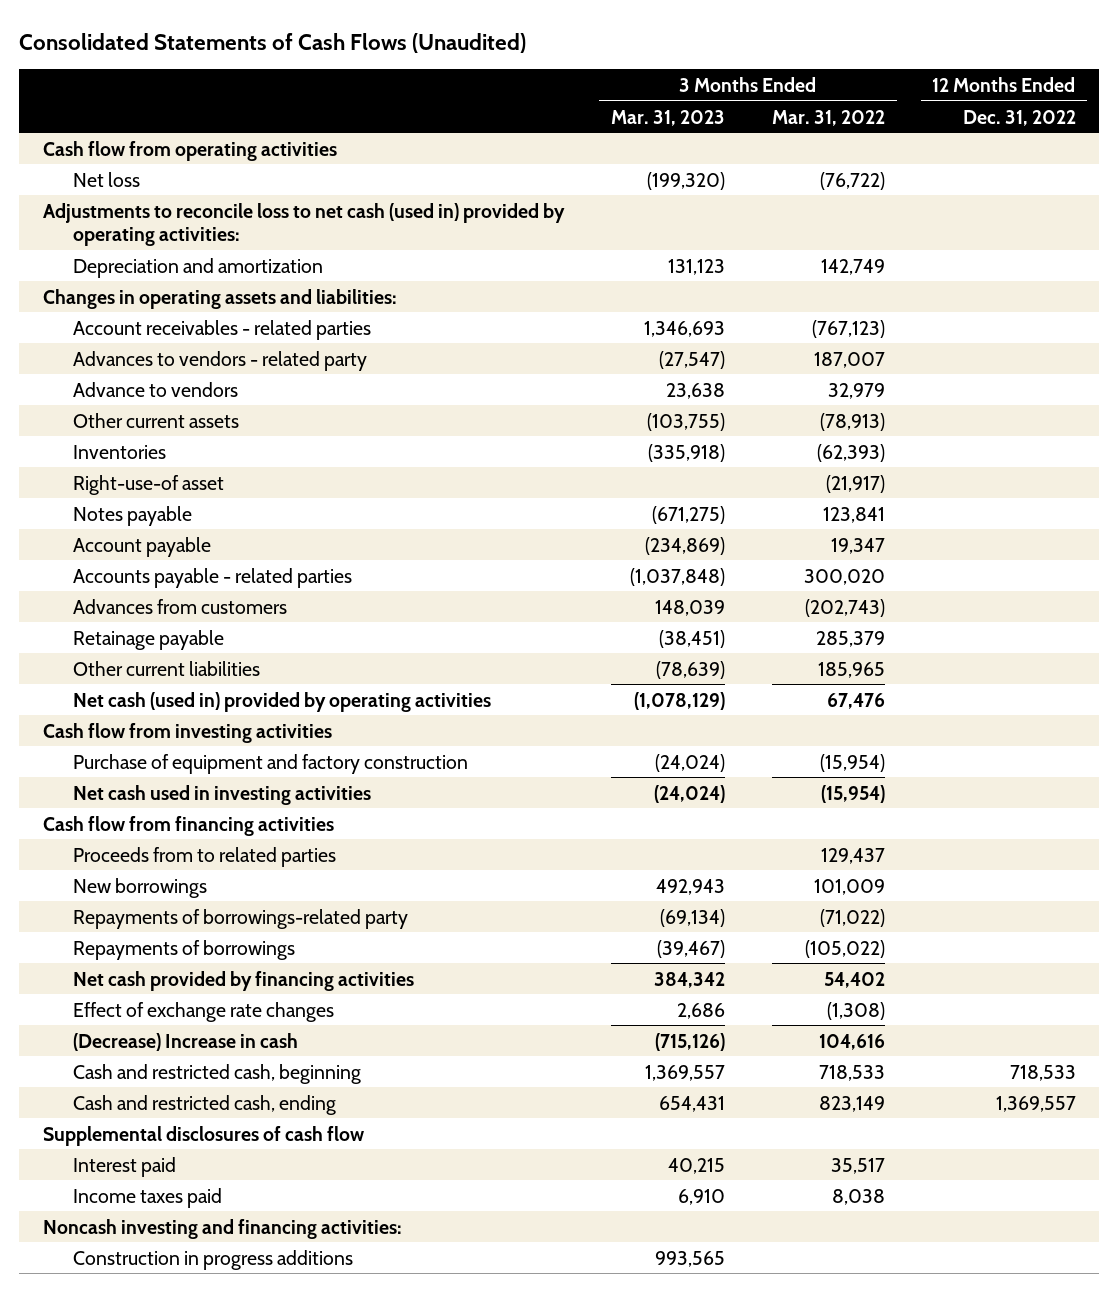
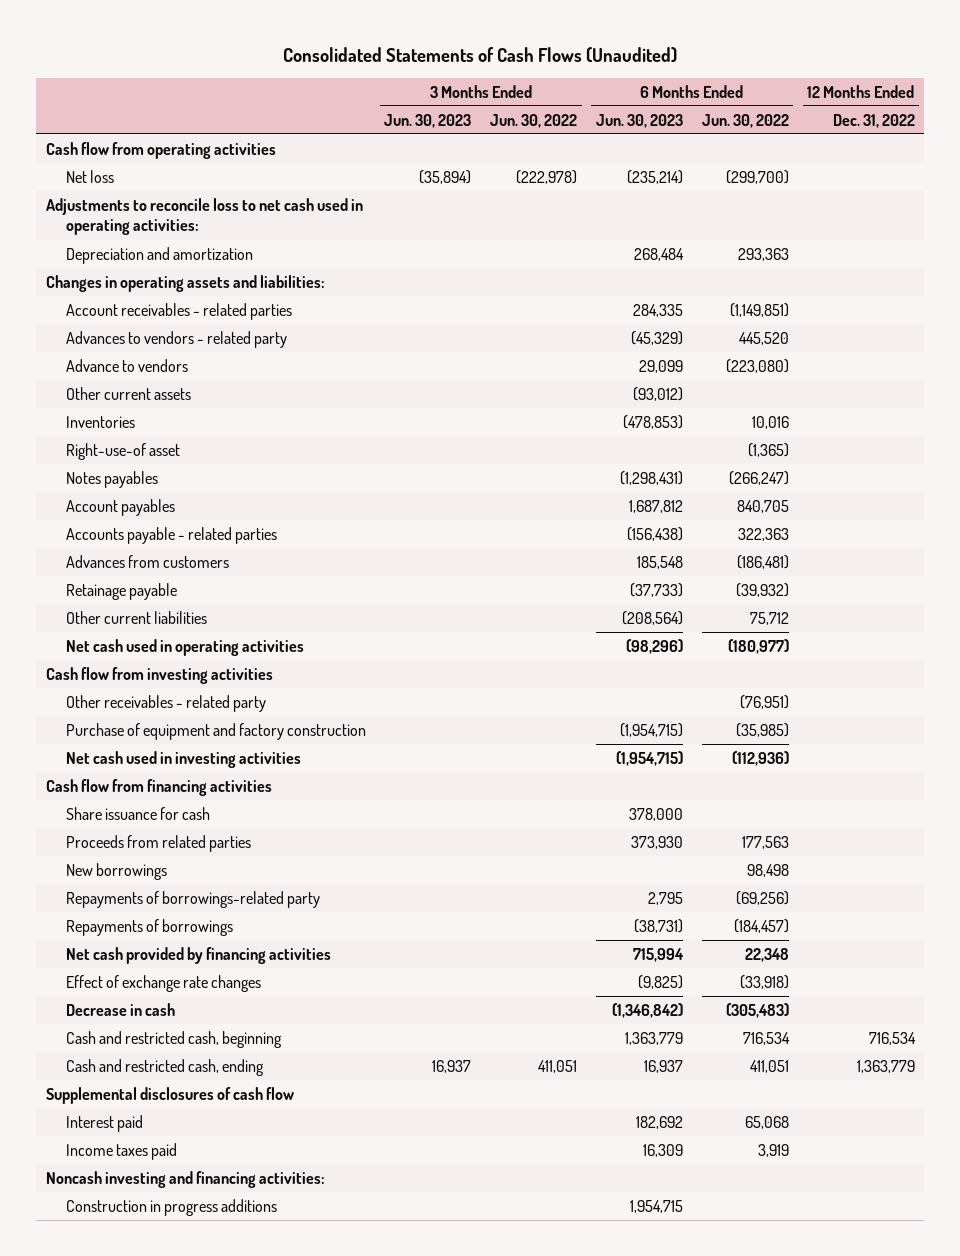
- | 3 Months Ended Mar. 31, 2023 | 3 Months Ended Mar. 31, 2022 | 12 Months Ended Dec. 31, 2022
+ | 3 Months Ended Jun. 30, 2023 | 3 Months Ended Jun. 30, 2022 | 6 Months Ended Jun. 30, 2023 | 6 Months Ended Jun. 30, 2022 | 12 Months Ended Dec. 31, 2022
- Adjustments to reconcile loss to net cash (used in) provided by operating activities:
+ Adjustments to reconcile loss to net cash used in operating activities:
- Notes payable | (671,275) | 123,841 |
- Account payable | (234,869) | 19,347 |
+ Notes payables | | | (1,298,431) | (266,247) |
+ Account payables | | | 1,687,812 | 840,705 |
- Net cash (used in) provided by operating activities | (1,078,129) | 67,476 |
+ Net cash used in operating activities | | | (98,296) | (180,977) |
+ Other receivables - related party | | | | (76,951) |
- Proceeds from to related parties | | 129,437 |
+ Share issuance for cash | | | 378,000 | |
+ Proceeds from related parties | | | 373,930 | 177,563 |
- (Decrease) Increase in cash | (715,126) | 104,616 |
- Cash and restricted cash, beginning | 1,369,557 | 718,533 | 718,533
- Cash and restricted cash, ending | 654,431 | 823,149 | 1,369,557
+ Decrease in cash | | | (1,346,842) | (305,483) |
+ Cash and restricted cash, beginning | | | 1,363,779 | 716,534 | 716,534
+ Cash and restricted cash, ending | 16,937 | 411,051 | 16,937 | 411,051 | 1,363,779

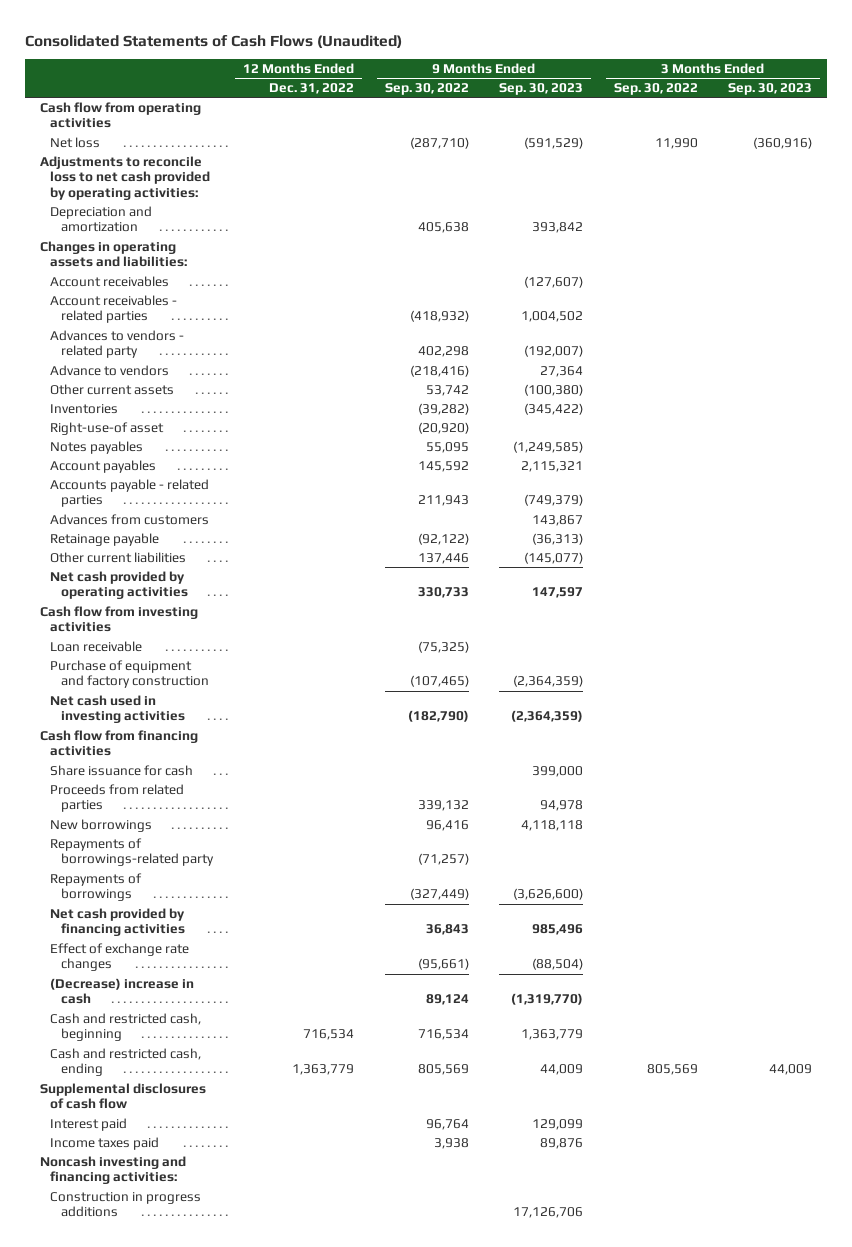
- | 3 Months Ended Jun. 30, 2023 | 3 Months Ended Jun. 30, 2022 | 6 Months Ended Jun. 30, 2023 | 6 Months Ended Jun. 30, 2022 | 12 Months Ended Dec. 31, 2022
+ | 12 Months Ended Dec. 31, 2022 | 9 Months Ended Sep. 30, 2022 | 9 Months Ended Sep. 30, 2023 | 3 Months Ended Sep. 30, 2022 | 3 Months Ended Sep. 30, 2023
- Adjustments to reconcile loss to net cash used in operating activities:
+ Adjustments to reconcile loss to net cash provided by operating activities:
+ Account receivables | | | (127,607) | |
- Net cash used in operating activities | | | (98,296) | (180,977) |
+ Net cash provided by operating activities | | 330,733 | 147,597 | |
- Other receivables - related party | | | | (76,951) |
+ Loan receivable | | (75,325) | | |
- Decrease in cash | | | (1,346,842) | (305,483) |
+ (Decrease) increase in cash | | 89,124 | (1,319,770) | |

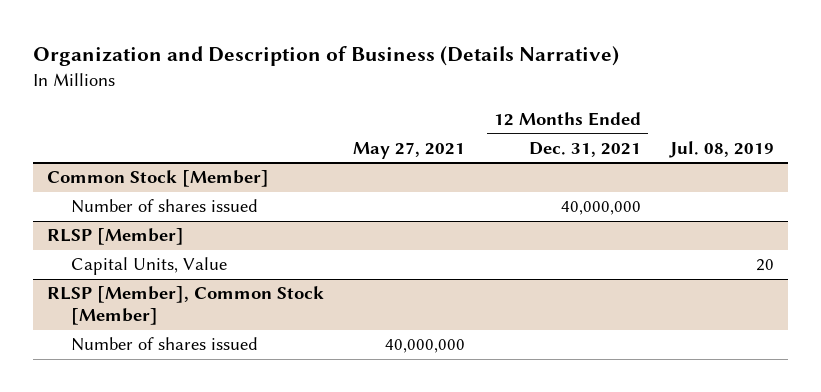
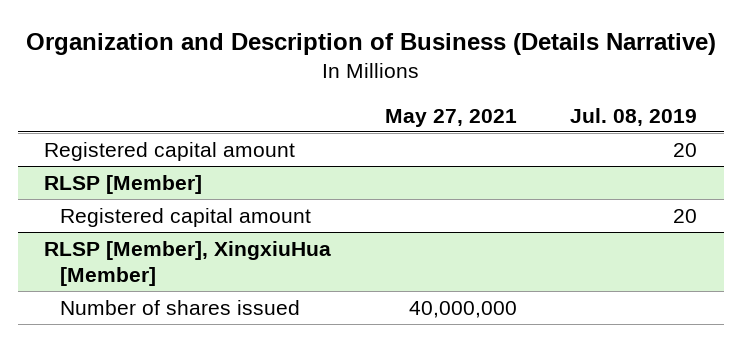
- | May 27, 2021 | 12 Months Ended Dec. 31, 2021 | Jul. 08, 2019
+ | May 27, 2021 | Jul. 08, 2019
- Common Stock [Member]
- Number of shares issued | | 40,000,000 |
+ Registered capital amount | | 20
@ RLSP [Member]
- Capital Units, Value | | | 20
- RLSP [Member], Common Stock [Member]
@ RLSP [Member]
+ Registered capital amount | | 20
+ RLSP [Member], XingxiuHua [Member]

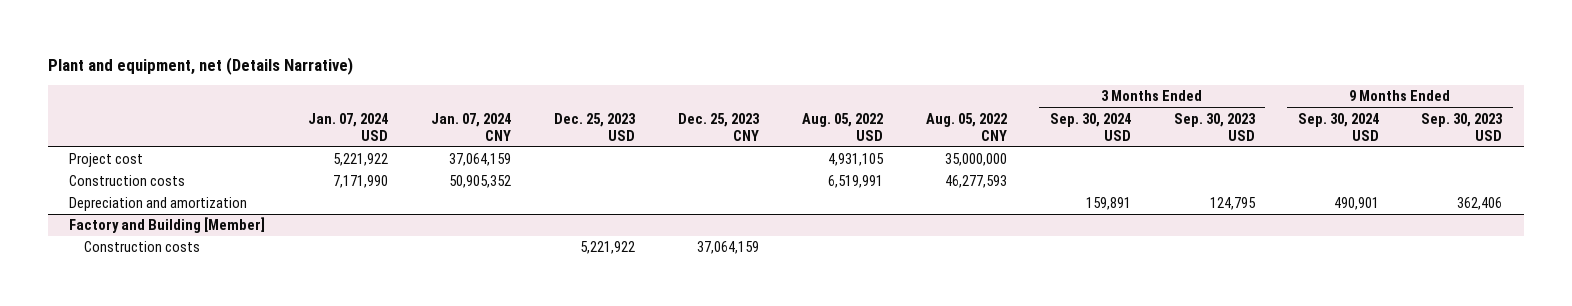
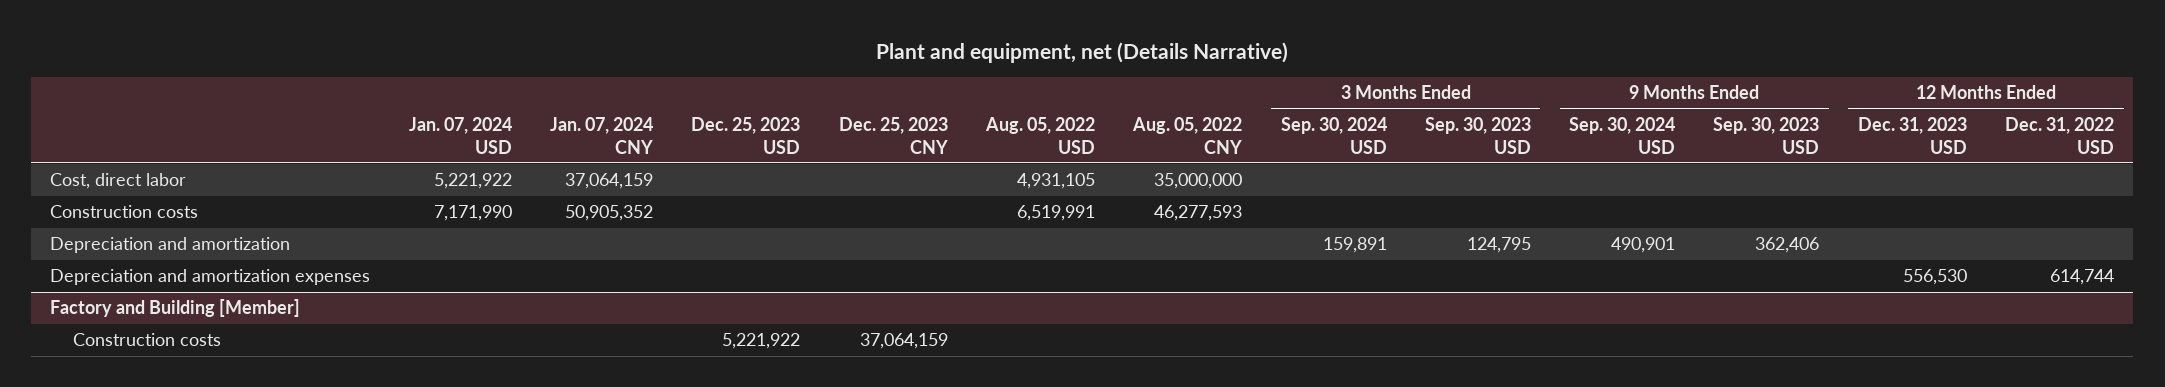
- | Jan. 07, 2024 USD | Jan. 07, 2024 CNY | Dec. 25, 2023 USD | Dec. 25, 2023 CNY | Aug. 05, 2022 USD | Aug. 05, 2022 CNY | 3 Months Ended Sep. 30, 2024 USD | 3 Months Ended Sep. 30, 2023 USD | 9 Months Ended Sep. 30, 2024 USD | 9 Months Ended Sep. 30, 2023 USD
+ | Jan. 07, 2024 USD | Jan. 07, 2024 CNY | Dec. 25, 2023 USD | Dec. 25, 2023 CNY | Aug. 05, 2022 USD | Aug. 05, 2022 CNY | 3 Months Ended Sep. 30, 2024 USD | 3 Months Ended Sep. 30, 2023 USD | 9 Months Ended Sep. 30, 2024 USD | 9 Months Ended Sep. 30, 2023 USD | 12 Months Ended Dec. 31, 2023 USD | 12 Months Ended Dec. 31, 2022 USD
- Project cost | 5,221,922 | 37,064,159 | | | 4,931,105 | 35,000,000 | | | |
+ Cost, direct labor | 5,221,922 | 37,064,159 | | | 4,931,105 | 35,000,000 | | | | | |
+ Depreciation and amortization expenses | | | | | | | | | | | 556,530 | 614,744

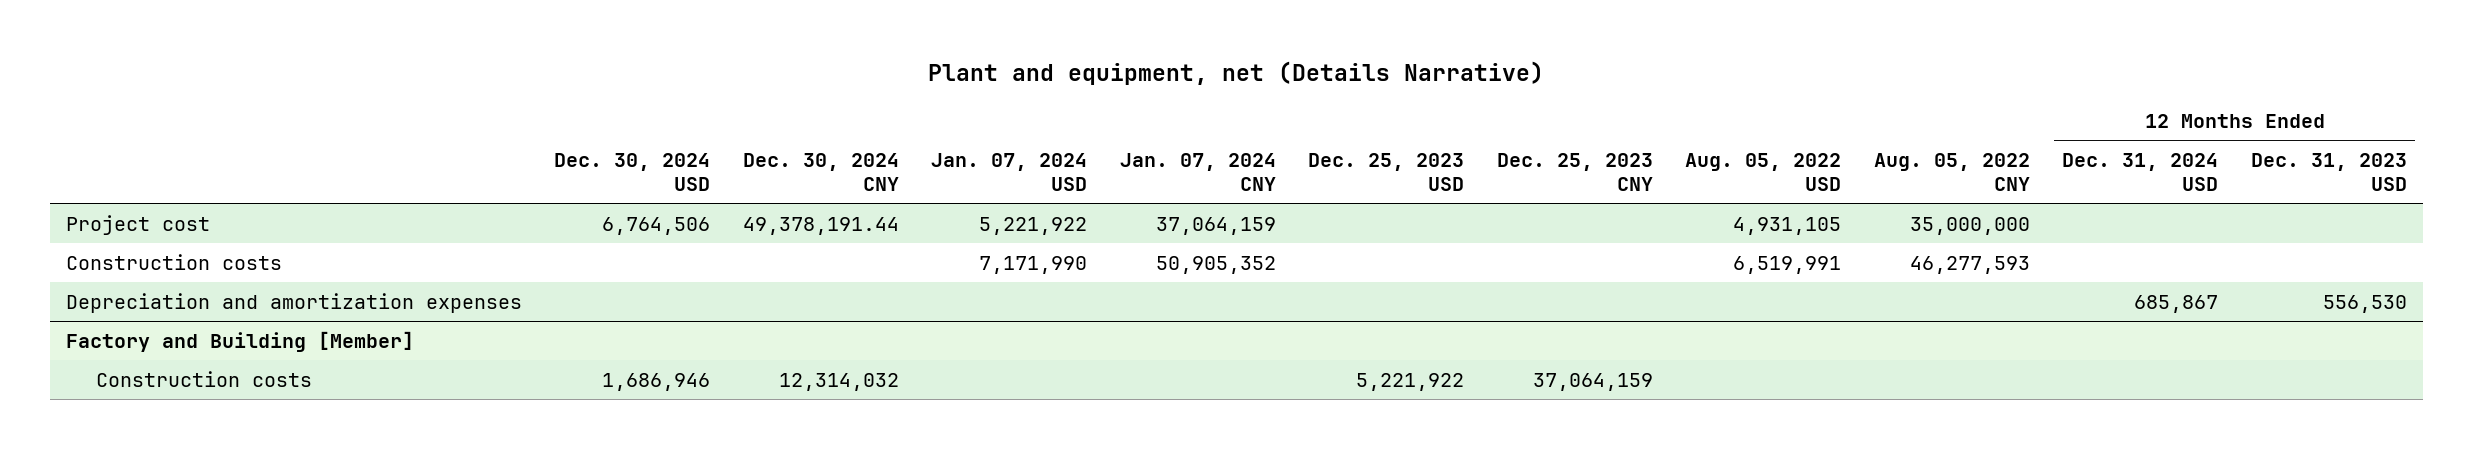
- | Jan. 07, 2024 USD | Jan. 07, 2024 CNY | Dec. 25, 2023 USD | Dec. 25, 2023 CNY | Aug. 05, 2022 USD | Aug. 05, 2022 CNY | 3 Months Ended Sep. 30, 2024 USD | 3 Months Ended Sep. 30, 2023 USD | 9 Months Ended Sep. 30, 2024 USD | 9 Months Ended Sep. 30, 2023 USD | 12 Months Ended Dec. 31, 2023 USD | 12 Months Ended Dec. 31, 2022 USD
+ | Dec. 30, 2024 USD | Dec. 30, 2024 CNY | Jan. 07, 2024 USD | Jan. 07, 2024 CNY | Dec. 25, 2023 USD | Dec. 25, 2023 CNY | Aug. 05, 2022 USD | Aug. 05, 2022 CNY | 12 Months Ended Dec. 31, 2024 USD | 12 Months Ended Dec. 31, 2023 USD
- Cost, direct labor | 5,221,922 | 37,064,159 | | | 4,931,105 | 35,000,000 | | | | | |
+ Project cost | 6,764,506 | 49,378,191.44 | 5,221,922 | 37,064,159 | | | 4,931,105 | 35,000,000 | |
- Depreciation and amortization | | | | | | | 159,891 | 124,795 | 490,901 | 362,406 | |

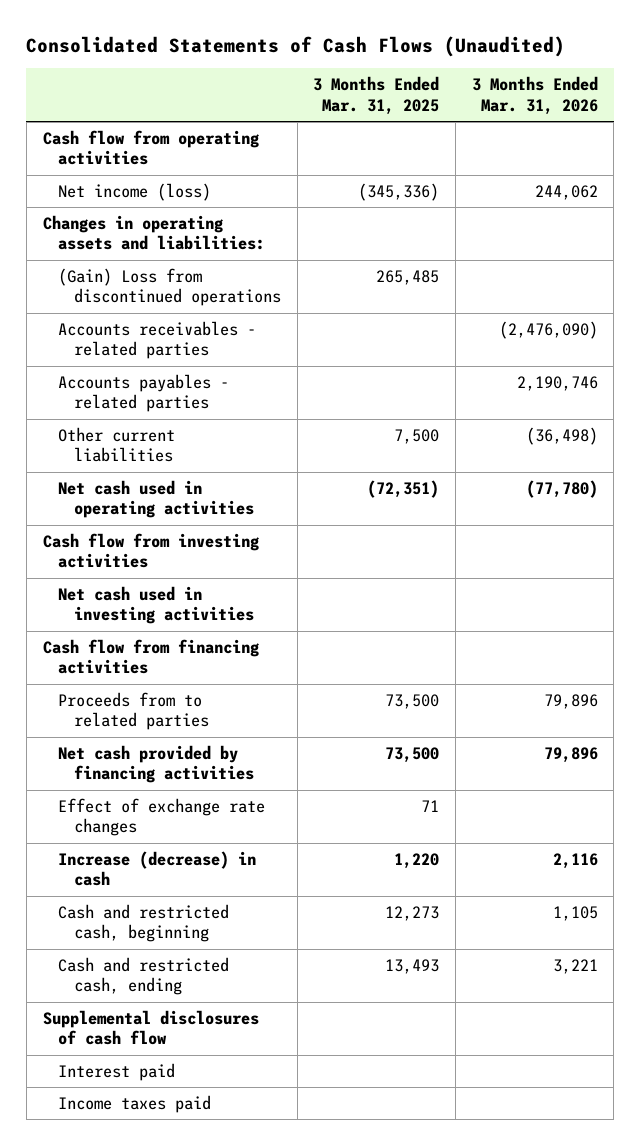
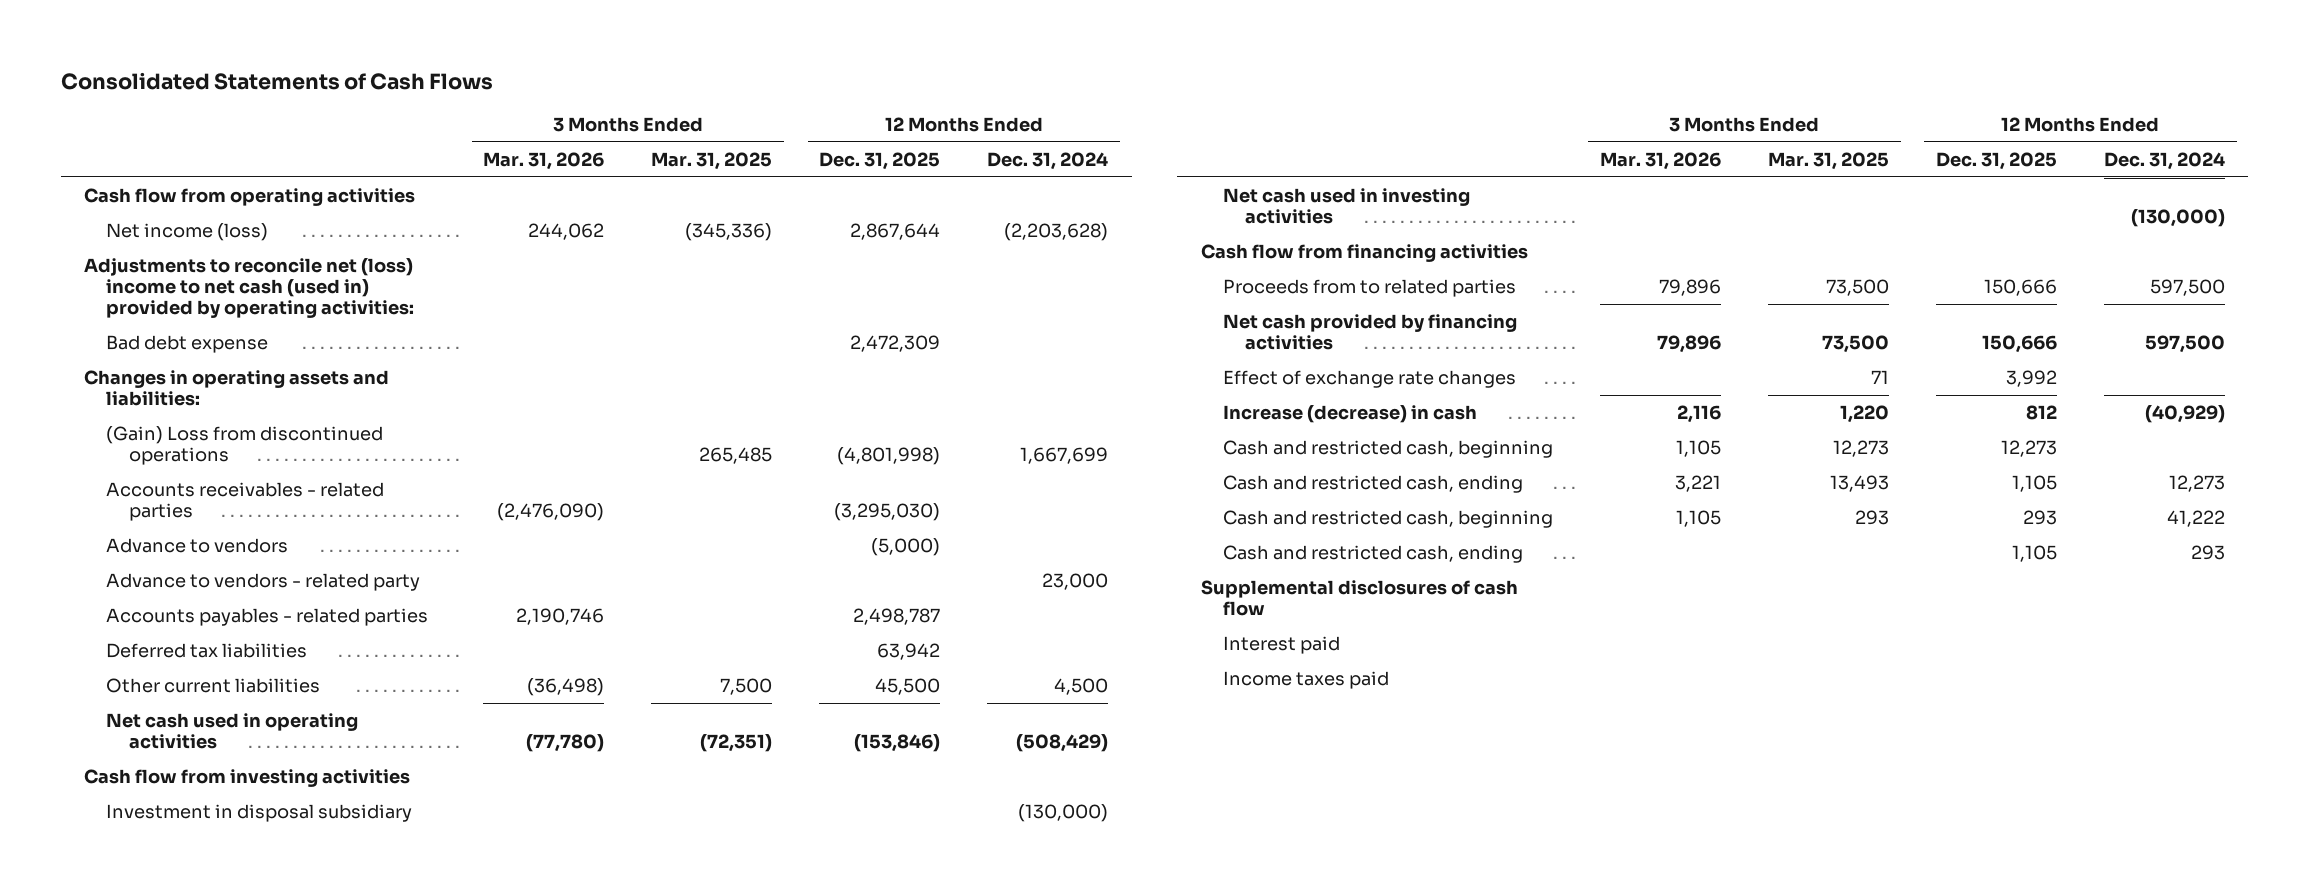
- Consolidated Statements of Cash Flows (Unaudited)
+ Consolidated Statements of Cash Flows
- | 3 Months Ended Mar. 31, 2025 | 3 Months Ended Mar. 31, 2026
+ | 3 Months Ended Mar. 31, 2026 | 3 Months Ended Mar. 31, 2025 | 12 Months Ended Dec. 31, 2025 | 12 Months Ended Dec. 31, 2024
+ Adjustments to reconcile net (loss) income to net cash (used in) provided by operating activities:
+ Bad debt expense | | | 2,472,309 |
+ Advance to vendors | | | (5,000) |
+ Advance to vendors - related party | | | | 23,000
+ Deferred tax liabilities | | | 63,942 |
+ Investment in disposal subsidiary | | | | (130,000)
+ Cash and restricted cash, beginning | 1,105 | 293 | 293 | 41,222
+ Cash and restricted cash, ending | | | 1,105 | 293

